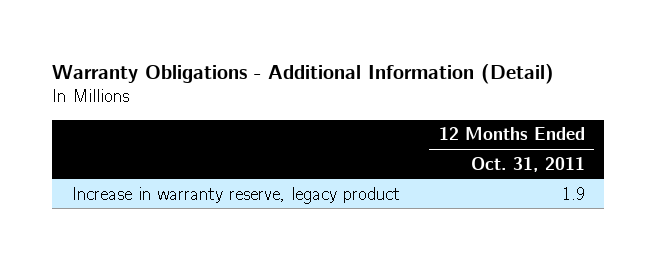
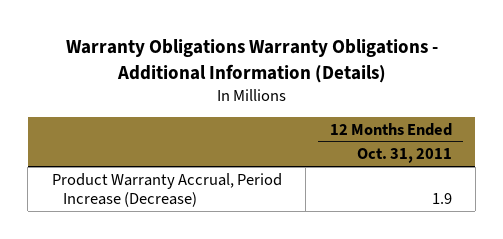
- Warranty Obligations - Additional Information (Detail)
+ Warranty Obligations Warranty Obligations - Additional Information (Details)
- Increase in warranty reserve, legacy product | 1.9
+ Product Warranty Accrual, Period Increase (Decrease) | 1.9

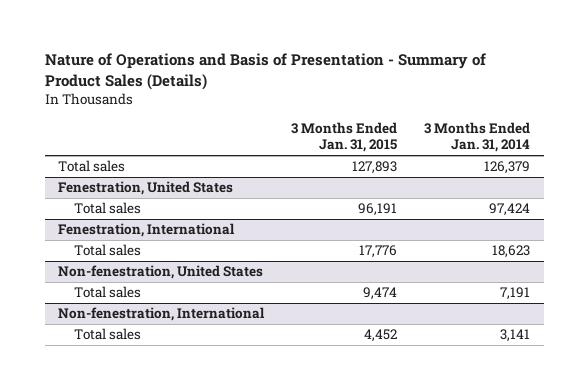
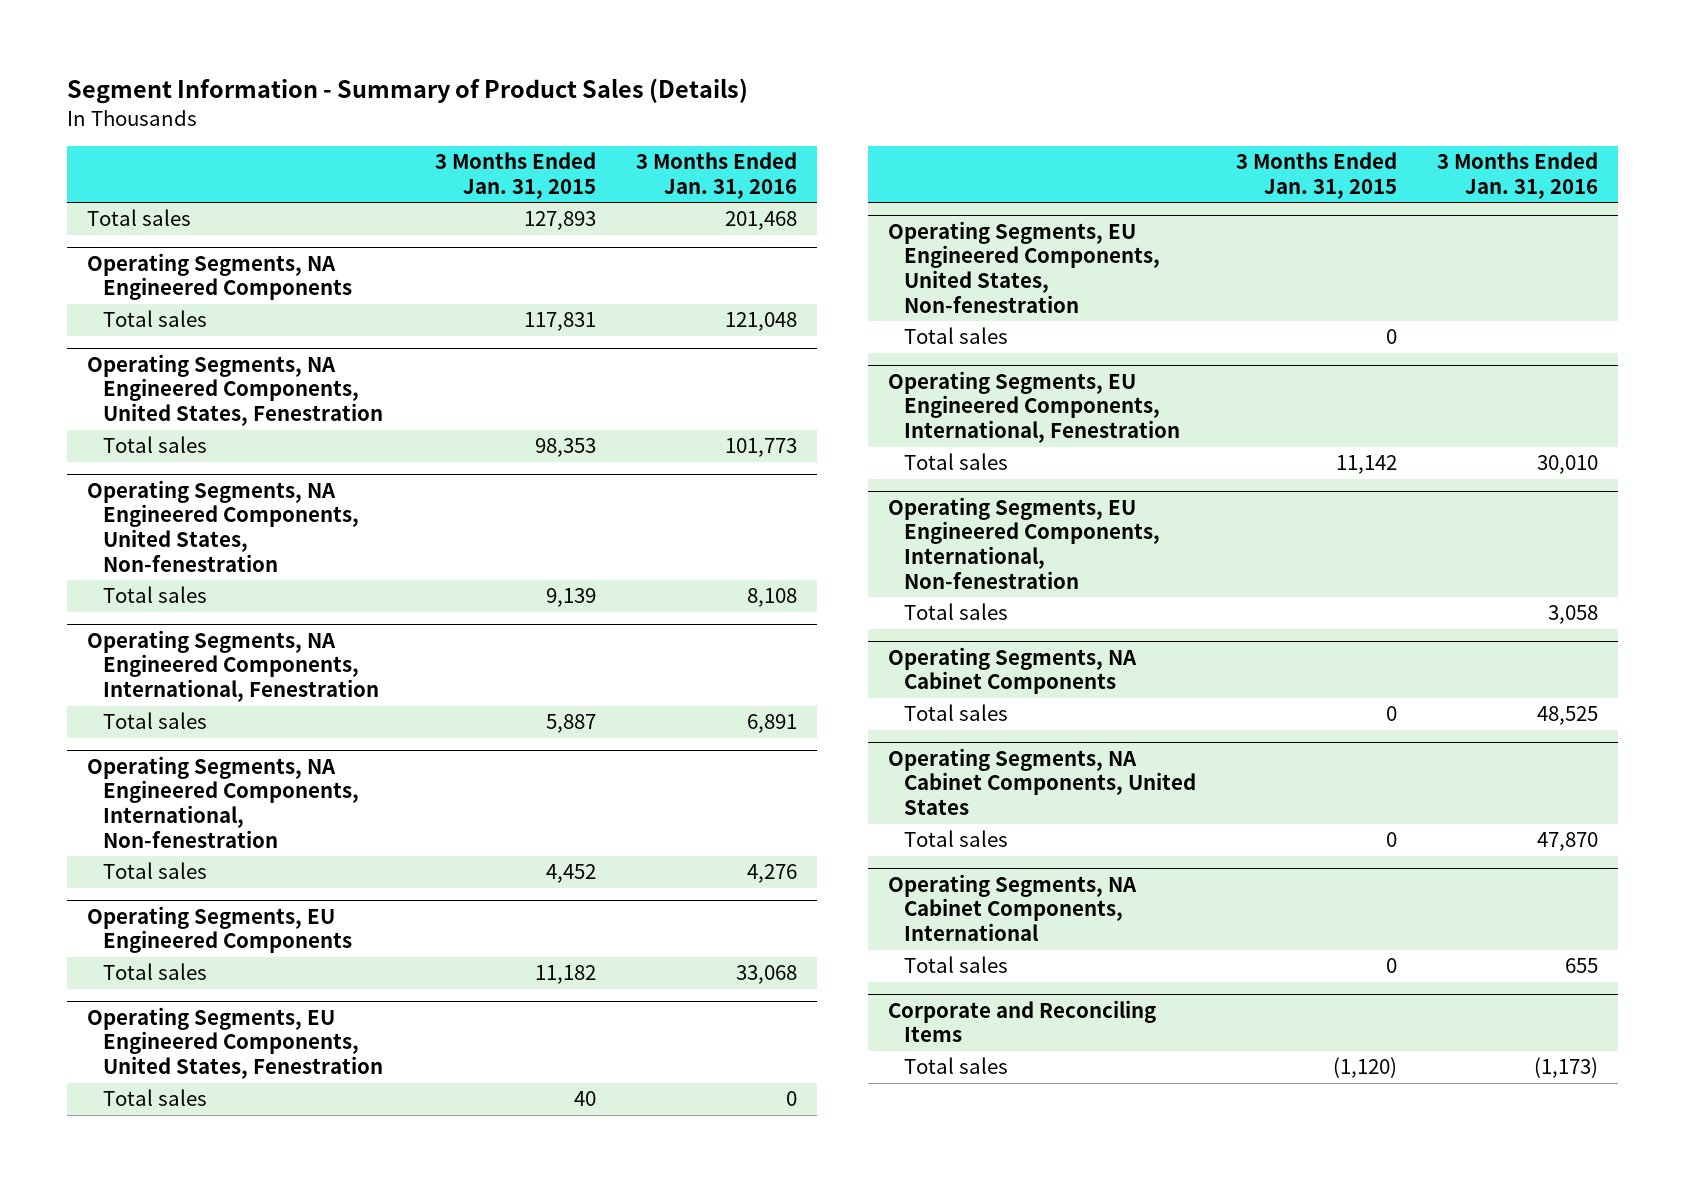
- Nature of Operations and Basis of Presentation - Summary of Product Sales (Details)
+ Segment Information - Summary of Product Sales (Details)
- | 3 Months Ended Jan. 31, 2015 | 3 Months Ended Jan. 31, 2014
+ | 3 Months Ended Jan. 31, 2015 | 3 Months Ended Jan. 31, 2016
- Fenestration, United States
- Total sales | 96,191 | 97,424
- Fenestration, International
- Total sales | 17,776 | 18,623
- Non-fenestration, United States
- Total sales | 9,474 | 7,191
- Non-fenestration, International
+ Operating Segments, NA Engineered Components
+ Total sales | 117,831 | 121,048
+ Operating Segments, NA Engineered Components, United States, Fenestration
+ Total sales | 98,353 | 101,773
+ Operating Segments, NA Engineered Components, United States, Non-fenestration
+ Total sales | 9,139 | 8,108
+ Operating Segments, NA Engineered Components, International, Fenestration
+ Total sales | 5,887 | 6,891
+ Operating Segments, NA Engineered Components, International, Non-fenestration
+ Operating Segments, EU Engineered Components
+ Total sales | 11,182 | 33,068
+ Operating Segments, EU Engineered Components, United States, Fenestration
+ Total sales | 40 | 0
+ Operating Segments, EU Engineered Components, United States, Non-fenestration
+ Total sales | 0 |
+ Operating Segments, EU Engineered Components, International, Fenestration
+ Total sales | 11,142 | 30,010
+ Operating Segments, EU Engineered Components, International, Non-fenestration
+ Total sales | | 3,058
+ Operating Segments, NA Cabinet Components
+ Total sales | 0 | 48,525
+ Operating Segments, NA Cabinet Components, United States
+ Total sales | 0 | 47,870
+ Operating Segments, NA Cabinet Components, International
+ Total sales | 0 | 655
+ Corporate and Reconciling Items
+ Total sales | (1,120) | (1,173)

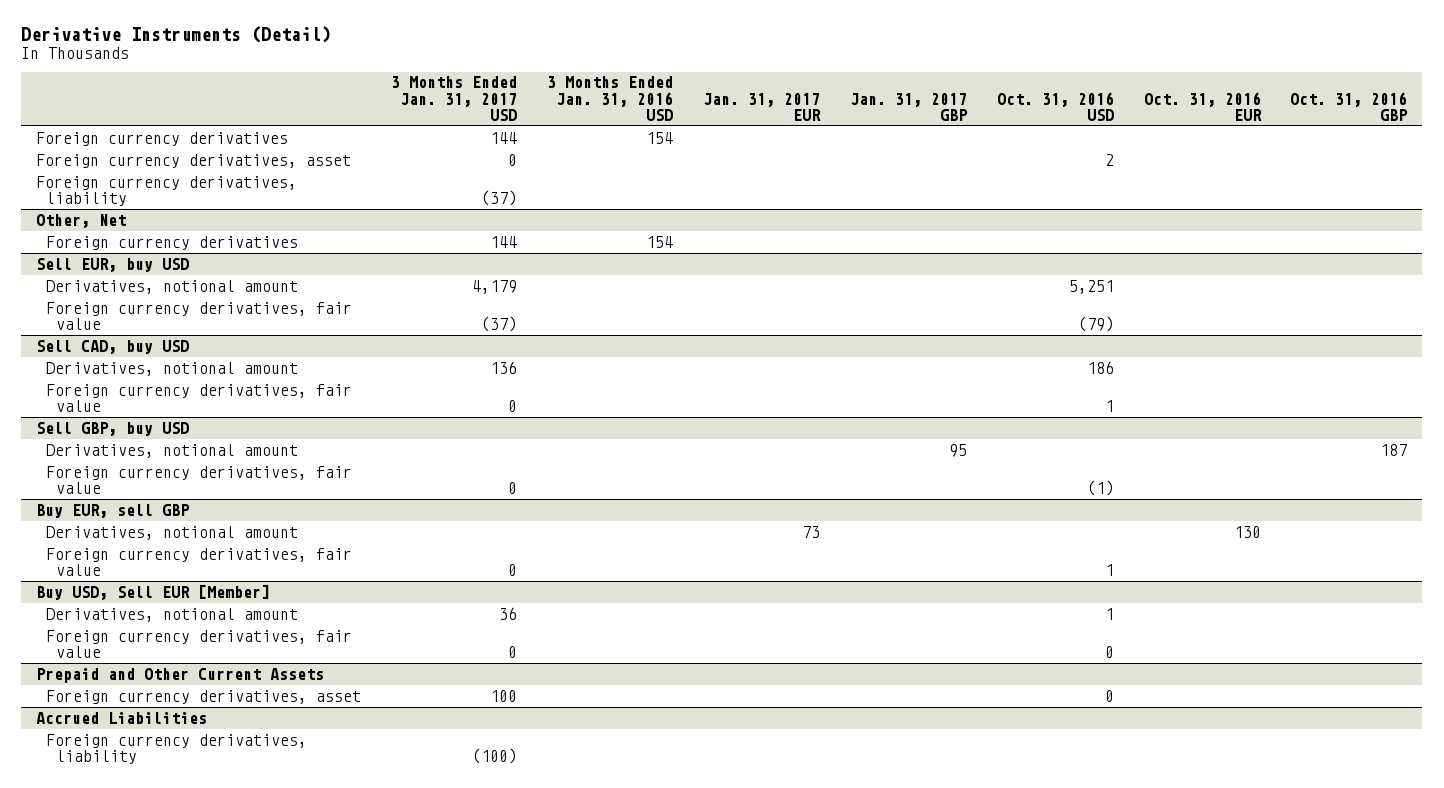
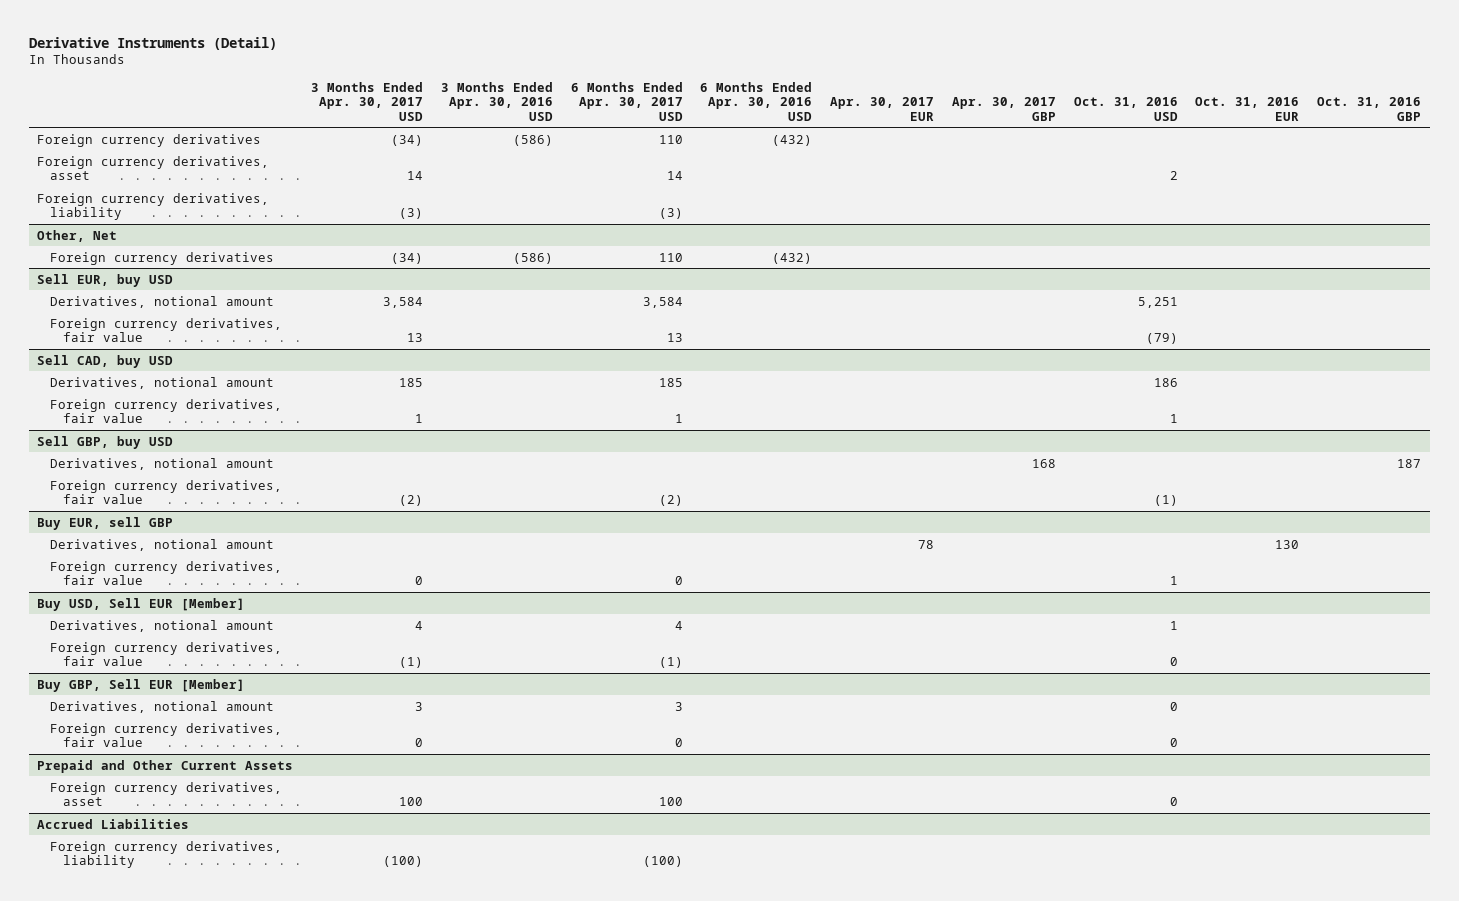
- | 3 Months Ended Jan. 31, 2017 USD | 3 Months Ended Jan. 31, 2016 USD | Jan. 31, 2017 EUR | Jan. 31, 2017 GBP | Oct. 31, 2016 USD | Oct. 31, 2016 EUR | Oct. 31, 2016 GBP
+ | 3 Months Ended Apr. 30, 2017 USD | 3 Months Ended Apr. 30, 2016 USD | 6 Months Ended Apr. 30, 2017 USD | 6 Months Ended Apr. 30, 2016 USD | Apr. 30, 2017 EUR | Apr. 30, 2017 GBP | Oct. 31, 2016 USD | Oct. 31, 2016 EUR | Oct. 31, 2016 GBP
+ Buy GBP, Sell EUR [Member]
+ Derivatives, notional amount | 3 | | 3 | | | | 0 | |
+ Foreign currency derivatives, fair value | 0 | | 0 | | | | 0 | |

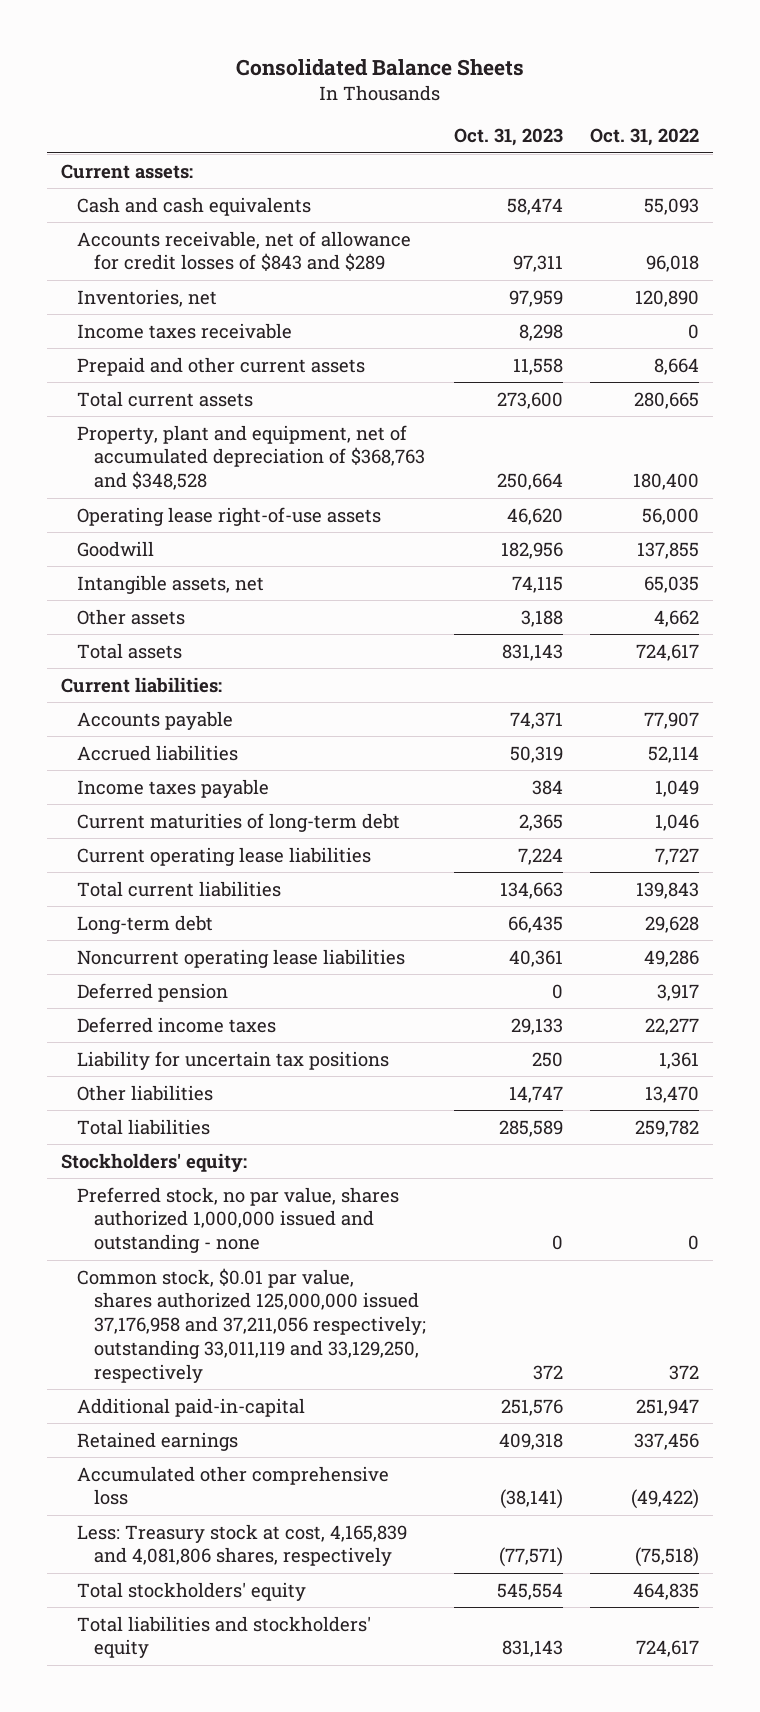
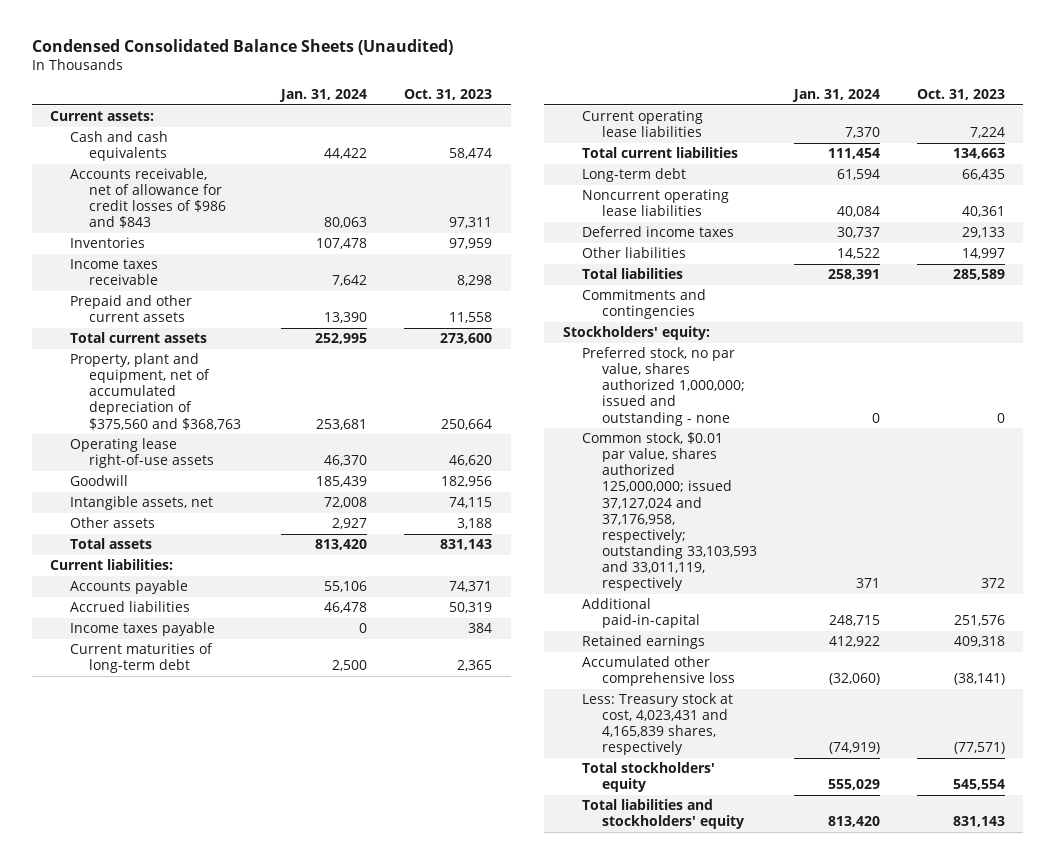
- Consolidated Balance Sheets
+ Condensed Consolidated Balance Sheets (Unaudited)
- | Oct. 31, 2023 | Oct. 31, 2022
+ | Jan. 31, 2024 | Oct. 31, 2023
- Accounts receivable, net of allowance for credit losses of $843 and $289 | 97,311 | 96,018
- Inventories, net | 97,959 | 120,890
+ Accounts receivable, net of allowance for credit losses of $986 and $843 | 80,063 | 97,311
+ Inventories | 107,478 | 97,959
- Property, plant and equipment, net of accumulated depreciation of $368,763 and $348,528 | 250,664 | 180,400
+ Property, plant and equipment, net of accumulated depreciation of $375,560 and $368,763 | 253,681 | 250,664
- Deferred pension | 0 | 3,917
- Liability for uncertain tax positions | 250 | 1,361
- Other liabilities | 14,747 | 13,470
+ Other liabilities | 14,522 | 14,997
+ Commitments and contingencies
- Preferred stock, no par value, shares authorized 1,000,000 issued and outstanding - none | 0 | 0
- Common stock, $0.01 par value, shares authorized 125,000,000 issued 37,176,958 and 37,211,056 respectively; outstanding 33,011,119 and 33,129,250, respectively | 372 | 372
+ Preferred stock, no par value, shares authorized 1,000,000; issued and outstanding - none | 0 | 0
+ Common stock, $0.01 par value, shares authorized 125,000,000; issued 37,127,024 and 37,176,958, respectively; outstanding 33,103,593 and 33,011,119, respectively | 371 | 372
- Less: Treasury stock at cost, 4,165,839 and 4,081,806 shares, respectively | (77,571) | (75,518)
+ Less: Treasury stock at cost, 4,023,431 and 4,165,839 shares, respectively | (74,919) | (77,571)

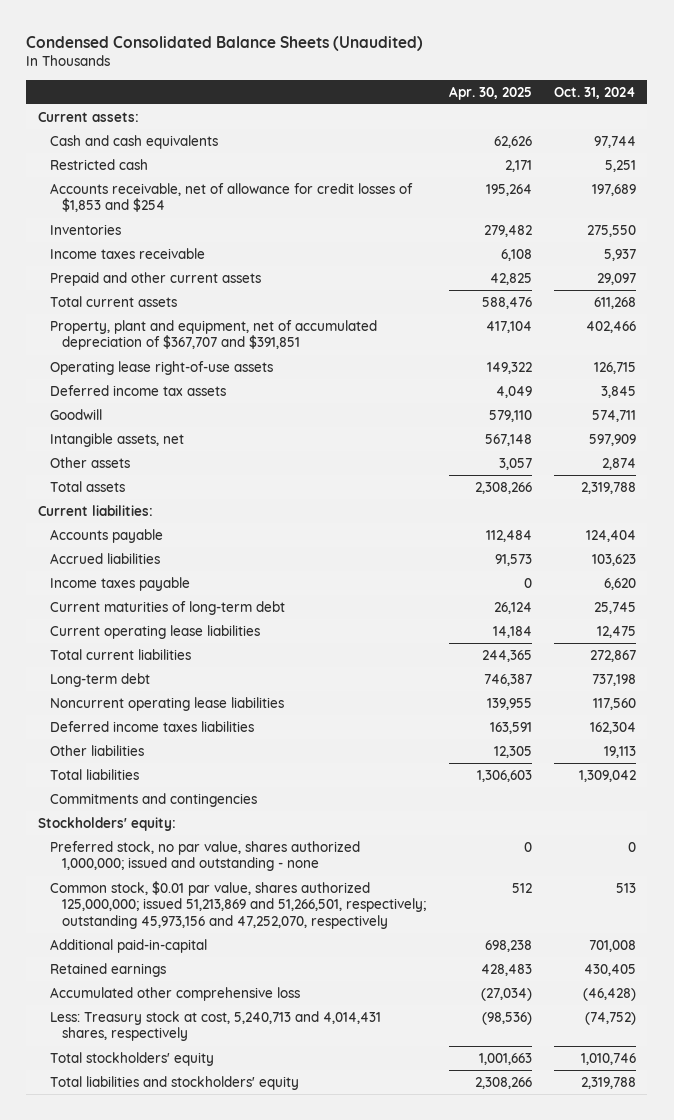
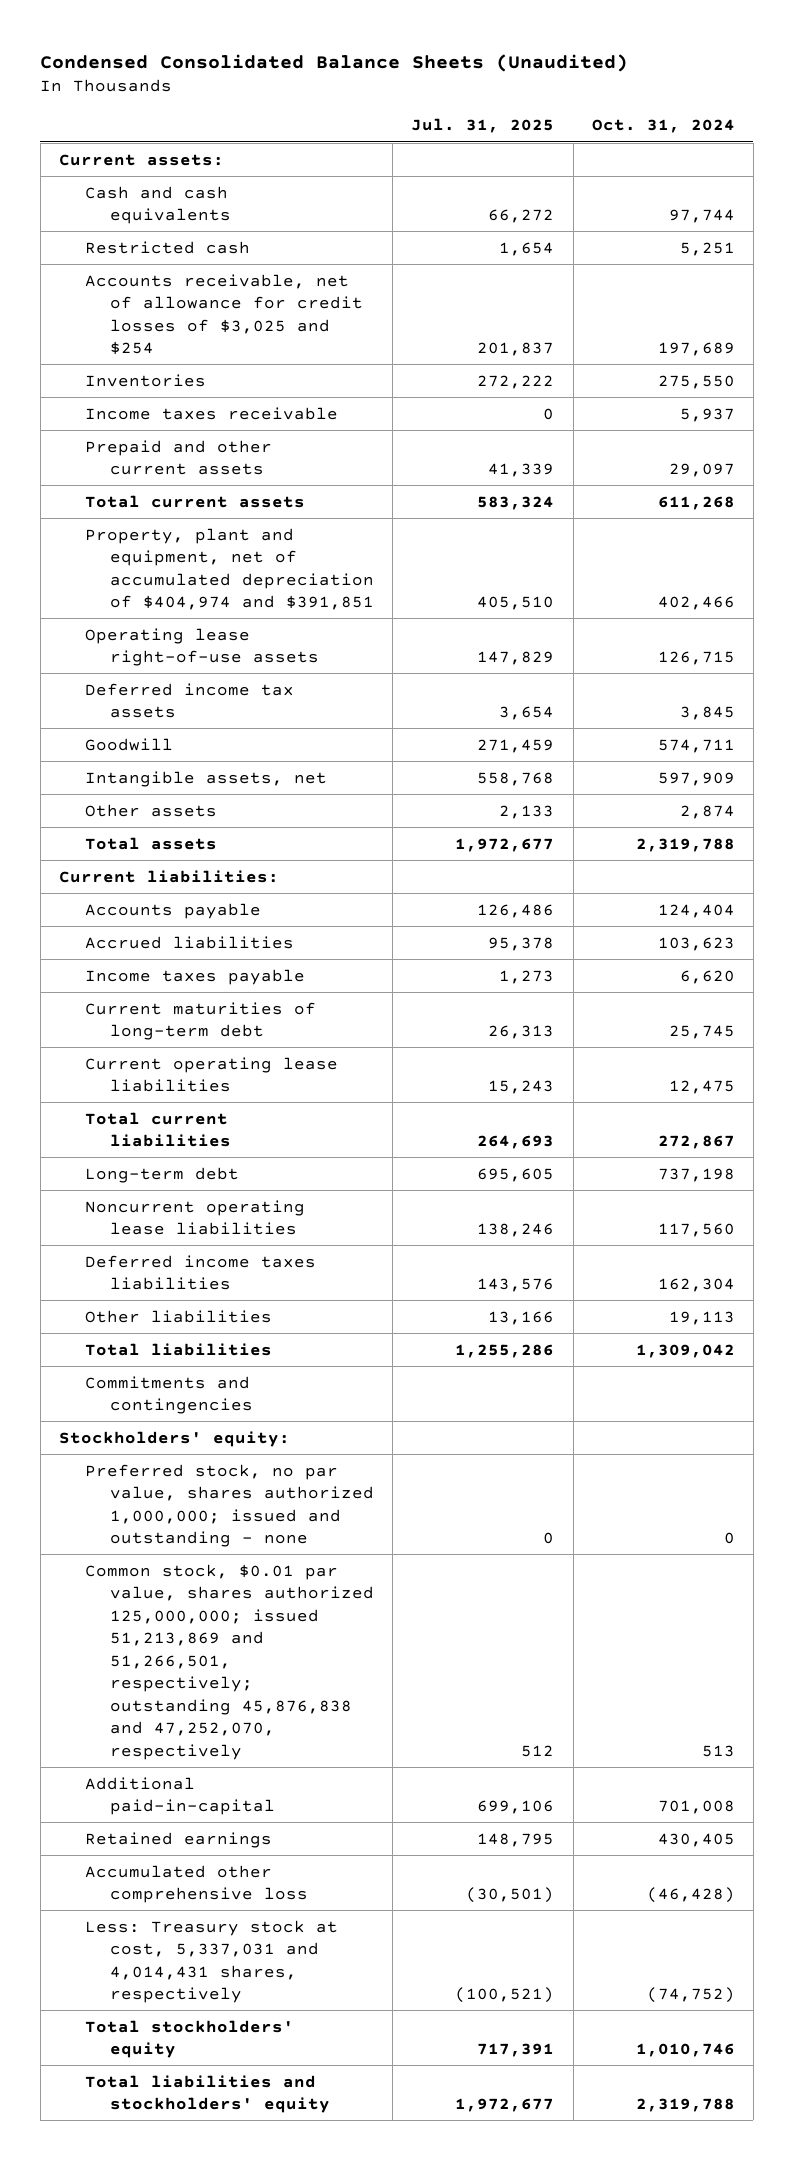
- | Apr. 30, 2025 | Oct. 31, 2024
+ | Jul. 31, 2025 | Oct. 31, 2024
- Accounts receivable, net of allowance for credit losses of $1,853 and $254 | 195,264 | 197,689
+ Accounts receivable, net of allowance for credit losses of $3,025 and $254 | 201,837 | 197,689
- Property, plant and equipment, net of accumulated depreciation of $367,707 and $391,851 | 417,104 | 402,466
+ Property, plant and equipment, net of accumulated depreciation of $404,974 and $391,851 | 405,510 | 402,466
- Common stock, $0.01 par value, shares authorized 125,000,000; issued 51,213,869 and 51,266,501, respectively; outstanding 45,973,156 and 47,252,070, respectively | 512 | 513
+ Common stock, $0.01 par value, shares authorized 125,000,000; issued 51,213,869 and 51,266,501, respectively; outstanding 45,876,838 and 47,252,070, respectively | 512 | 513
- Less: Treasury stock at cost, 5,240,713 and 4,014,431 shares, respectively | (98,536) | (74,752)
+ Less: Treasury stock at cost, 5,337,031 and 4,014,431 shares, respectively | (100,521) | (74,752)

